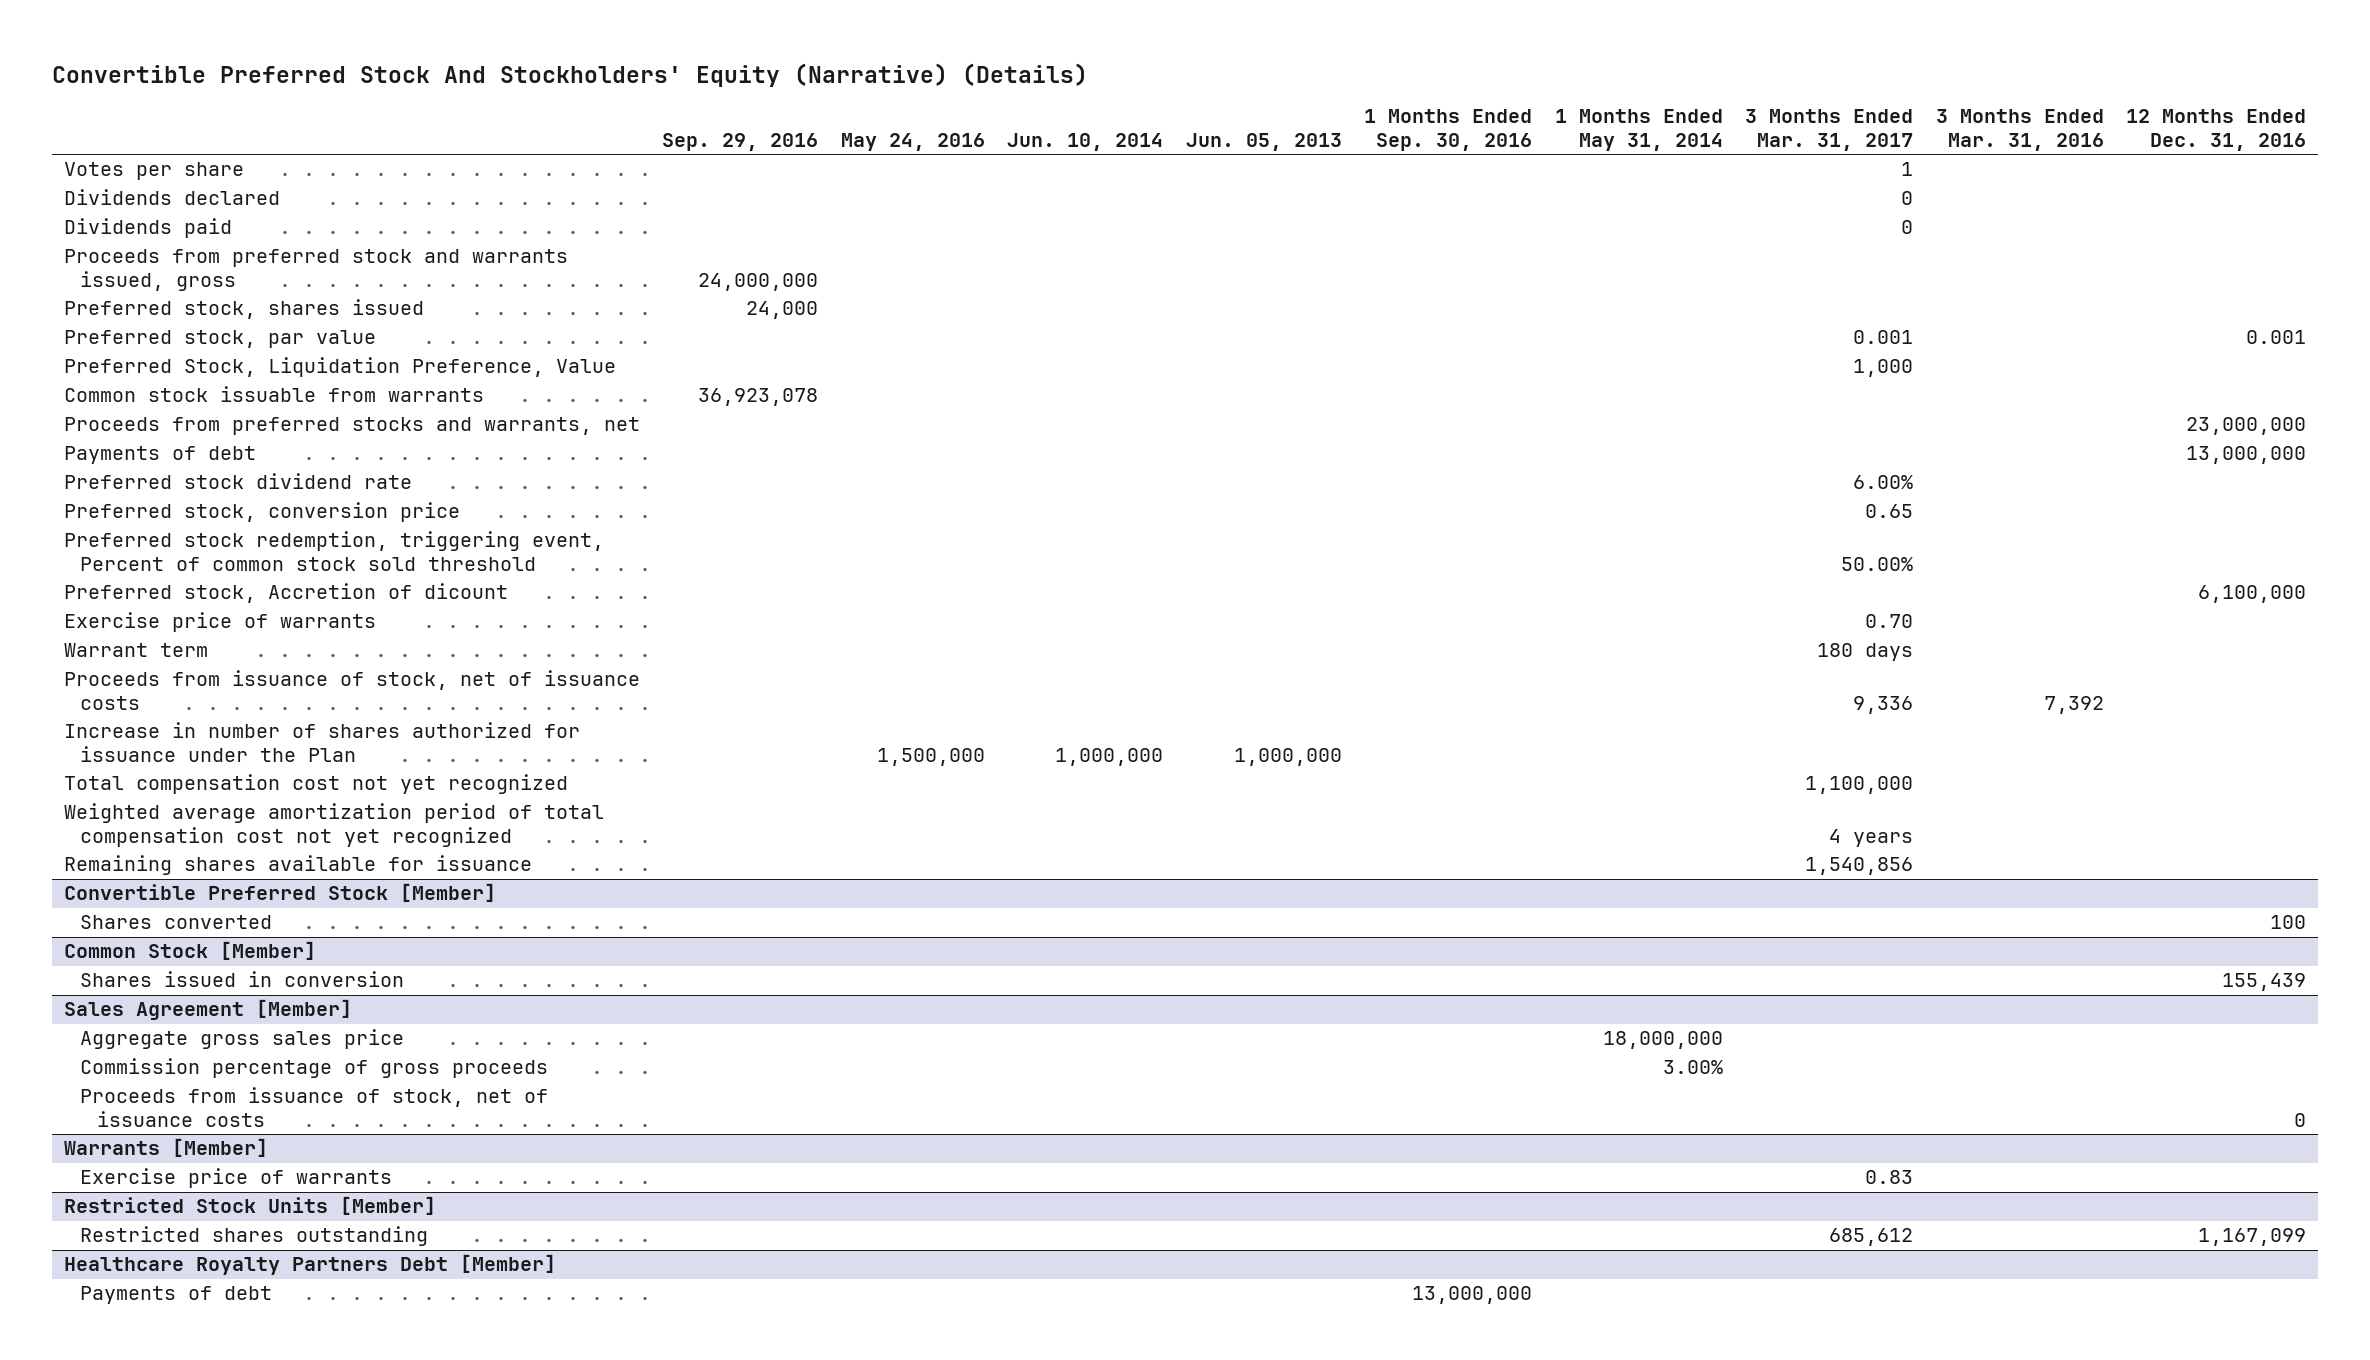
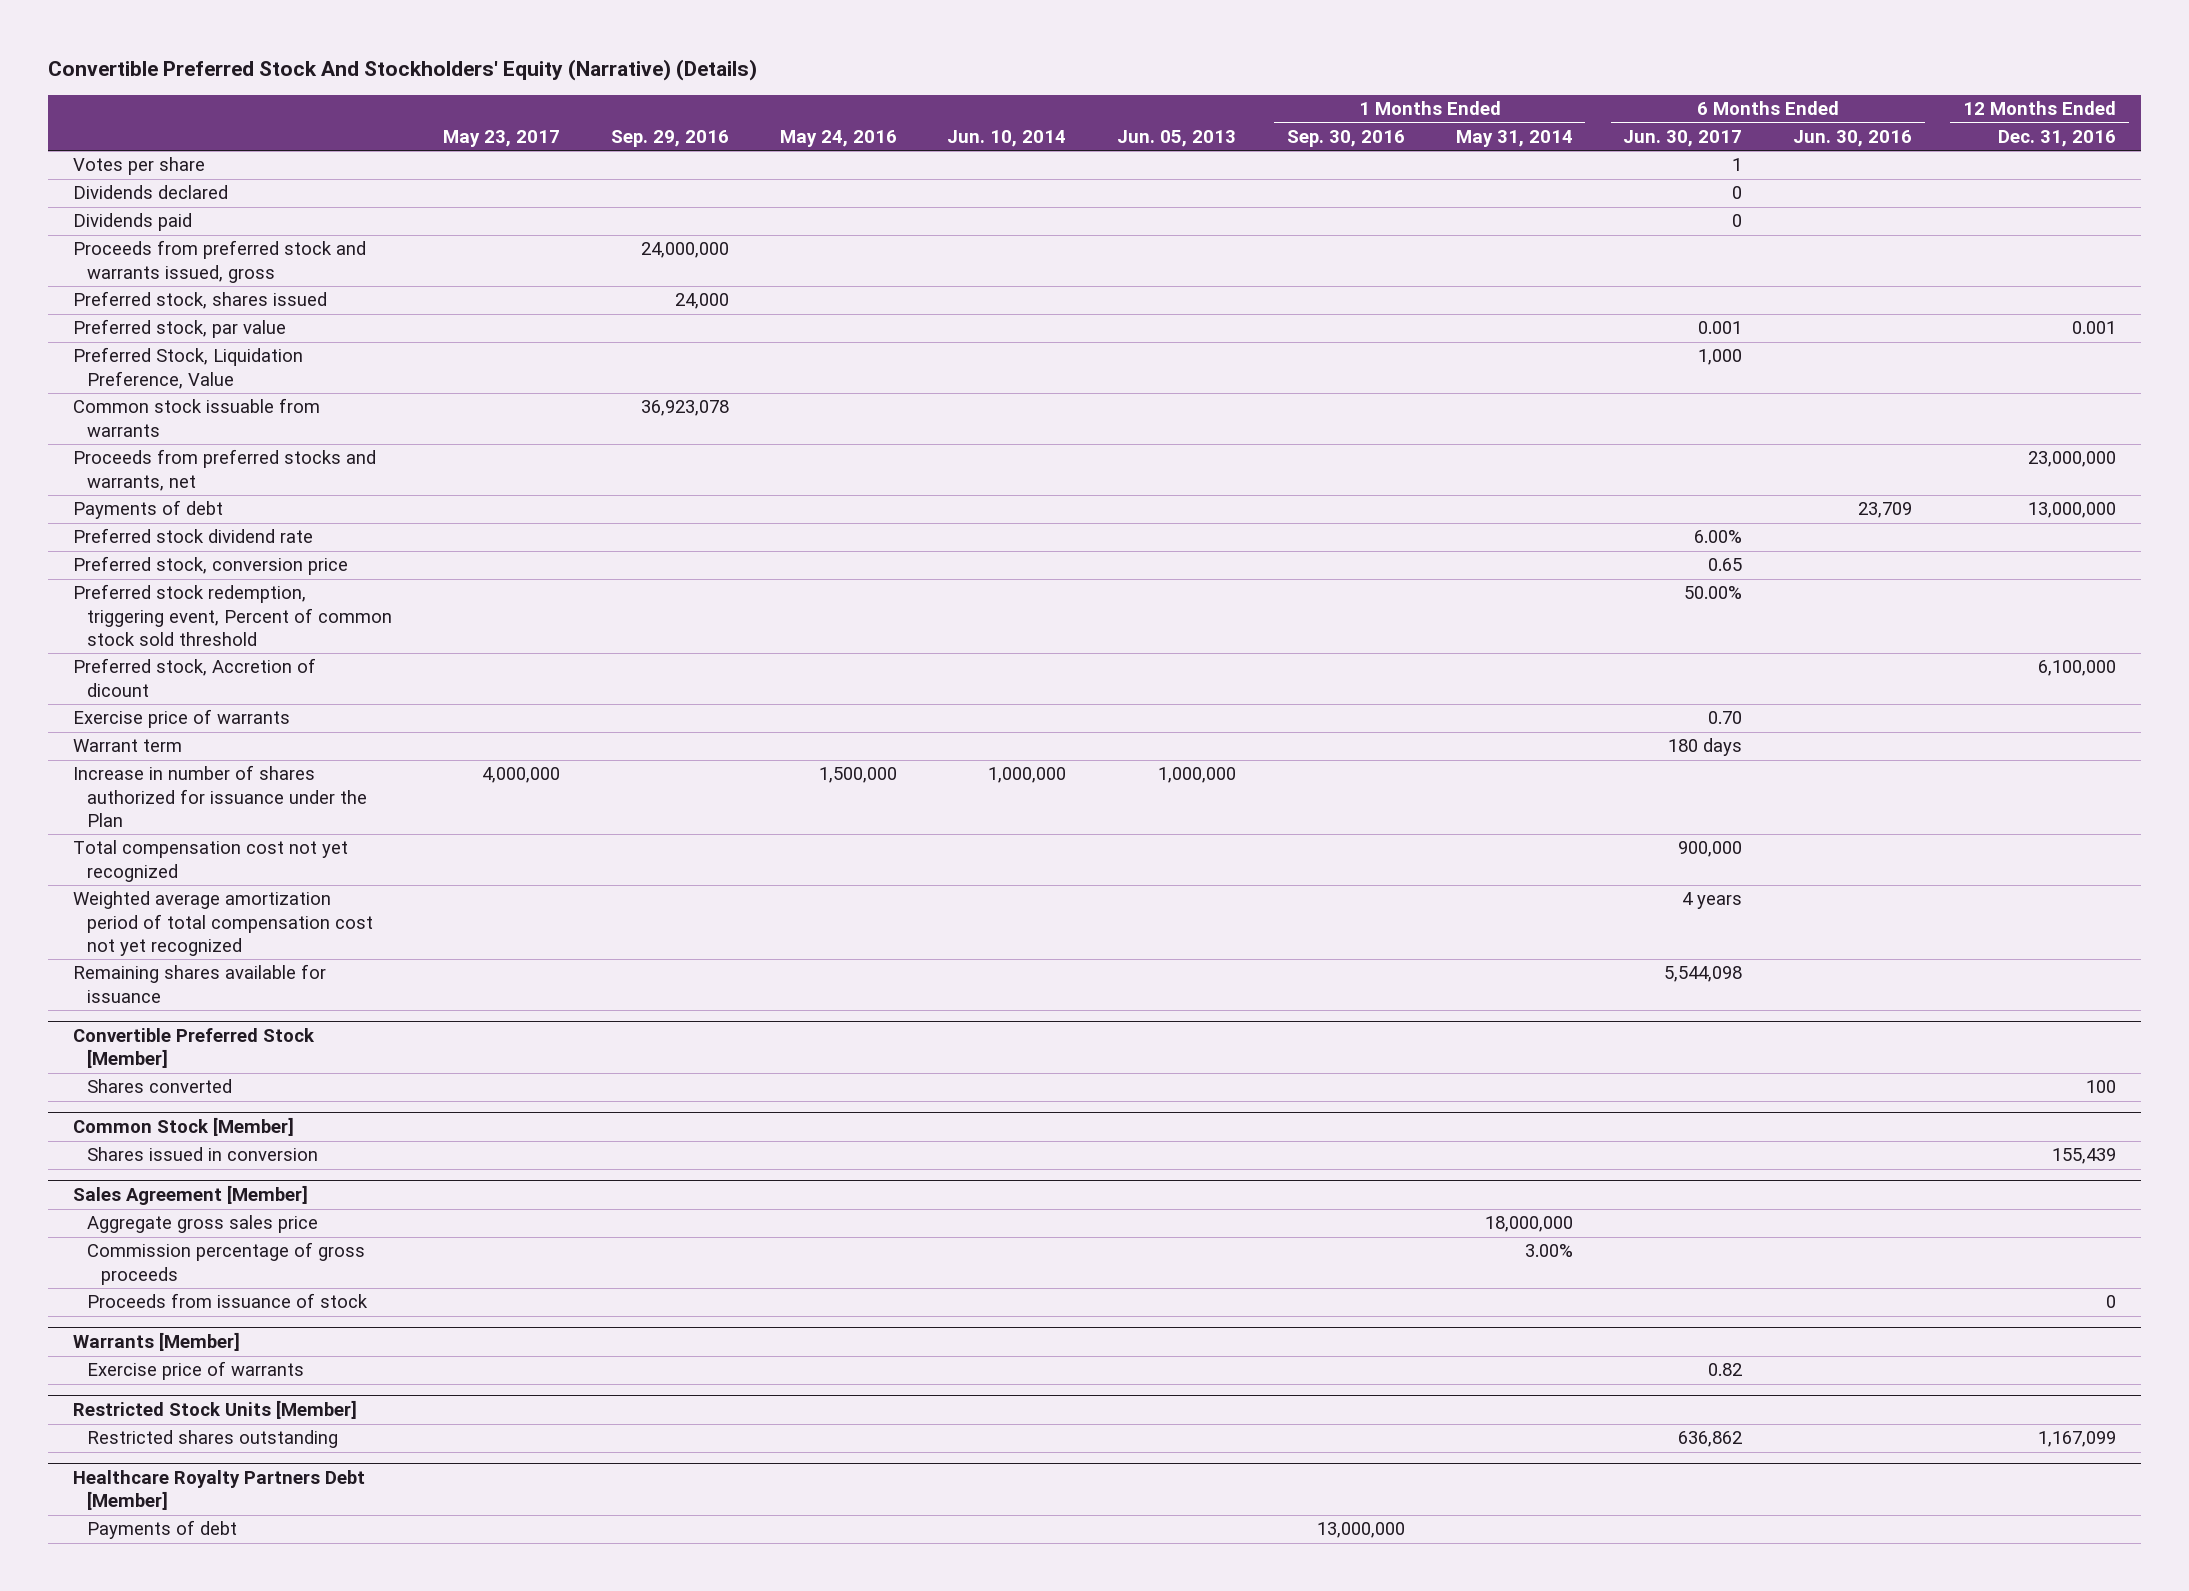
- | Sep. 29, 2016 | May 24, 2016 | Jun. 10, 2014 | Jun. 05, 2013 | 1 Months Ended Sep. 30, 2016 | 1 Months Ended May 31, 2014 | 3 Months Ended Mar. 31, 2017 | 3 Months Ended Mar. 31, 2016 | 12 Months Ended Dec. 31, 2016
+ | May 23, 2017 | Sep. 29, 2016 | May 24, 2016 | Jun. 10, 2014 | Jun. 05, 2013 | 1 Months Ended Sep. 30, 2016 | 1 Months Ended May 31, 2014 | 6 Months Ended Jun. 30, 2017 | 6 Months Ended Jun. 30, 2016 | 12 Months Ended Dec. 31, 2016
- Proceeds from issuance of stock, net of issuance costs | | | | | | | 9,336 | 7,392 |
@ Sales Agreement [Member]
- Proceeds from issuance of stock, net of issuance costs | | | | | | | | | 0
+ Proceeds from issuance of stock | | | | | | | | | | 0

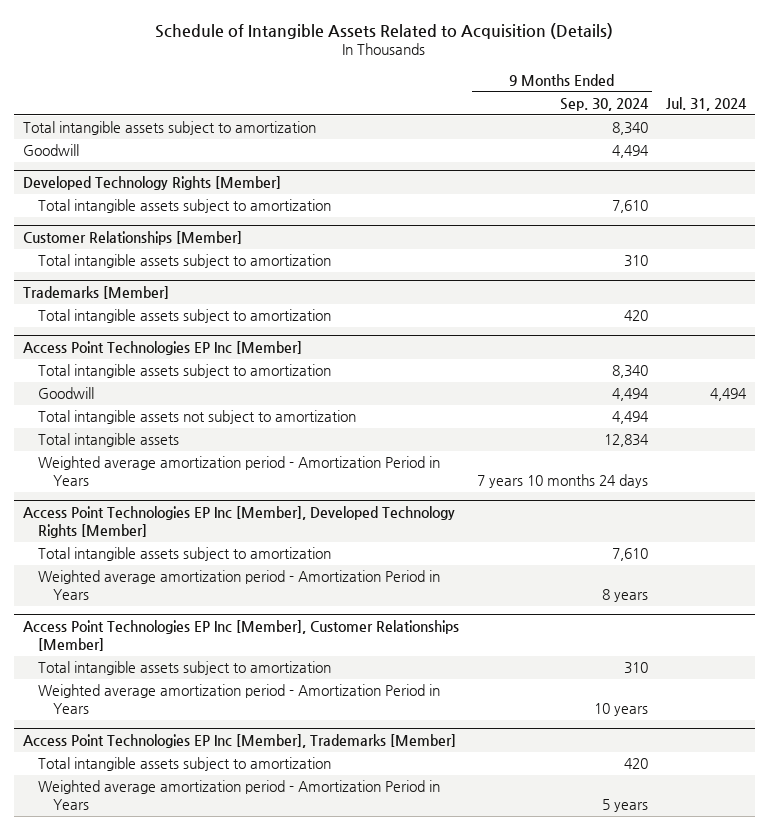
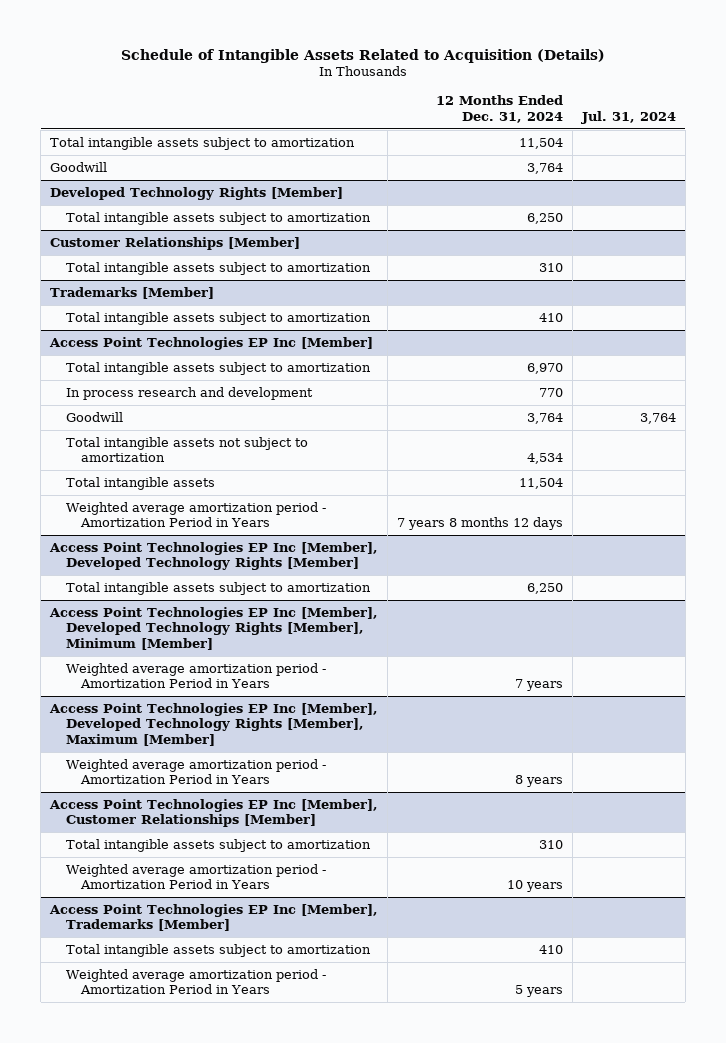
- | 9 Months Ended Sep. 30, 2024 | Jul. 31, 2024
+ | 12 Months Ended Dec. 31, 2024 | Jul. 31, 2024
@ Access Point Technologies EP Inc [Member]
- Goodwill | 4,494 | 4,494
+ In process research and development | 770 |
+ Goodwill | 3,764 | 3,764
@ Access Point Technologies EP Inc [Member], Developed Technology Rights [Member]
- Weighted average amortization period - Amortization Period in Years | 8 years |
+ Access Point Technologies EP Inc [Member], Developed Technology Rights [Member], Minimum [Member]
+ Weighted average amortization period - Amortization Period in Years | 7 years |
+ Access Point Technologies EP Inc [Member], Developed Technology Rights [Member], Maximum [Member]
+ Weighted average amortization period - Amortization Period in Years | 8 years |

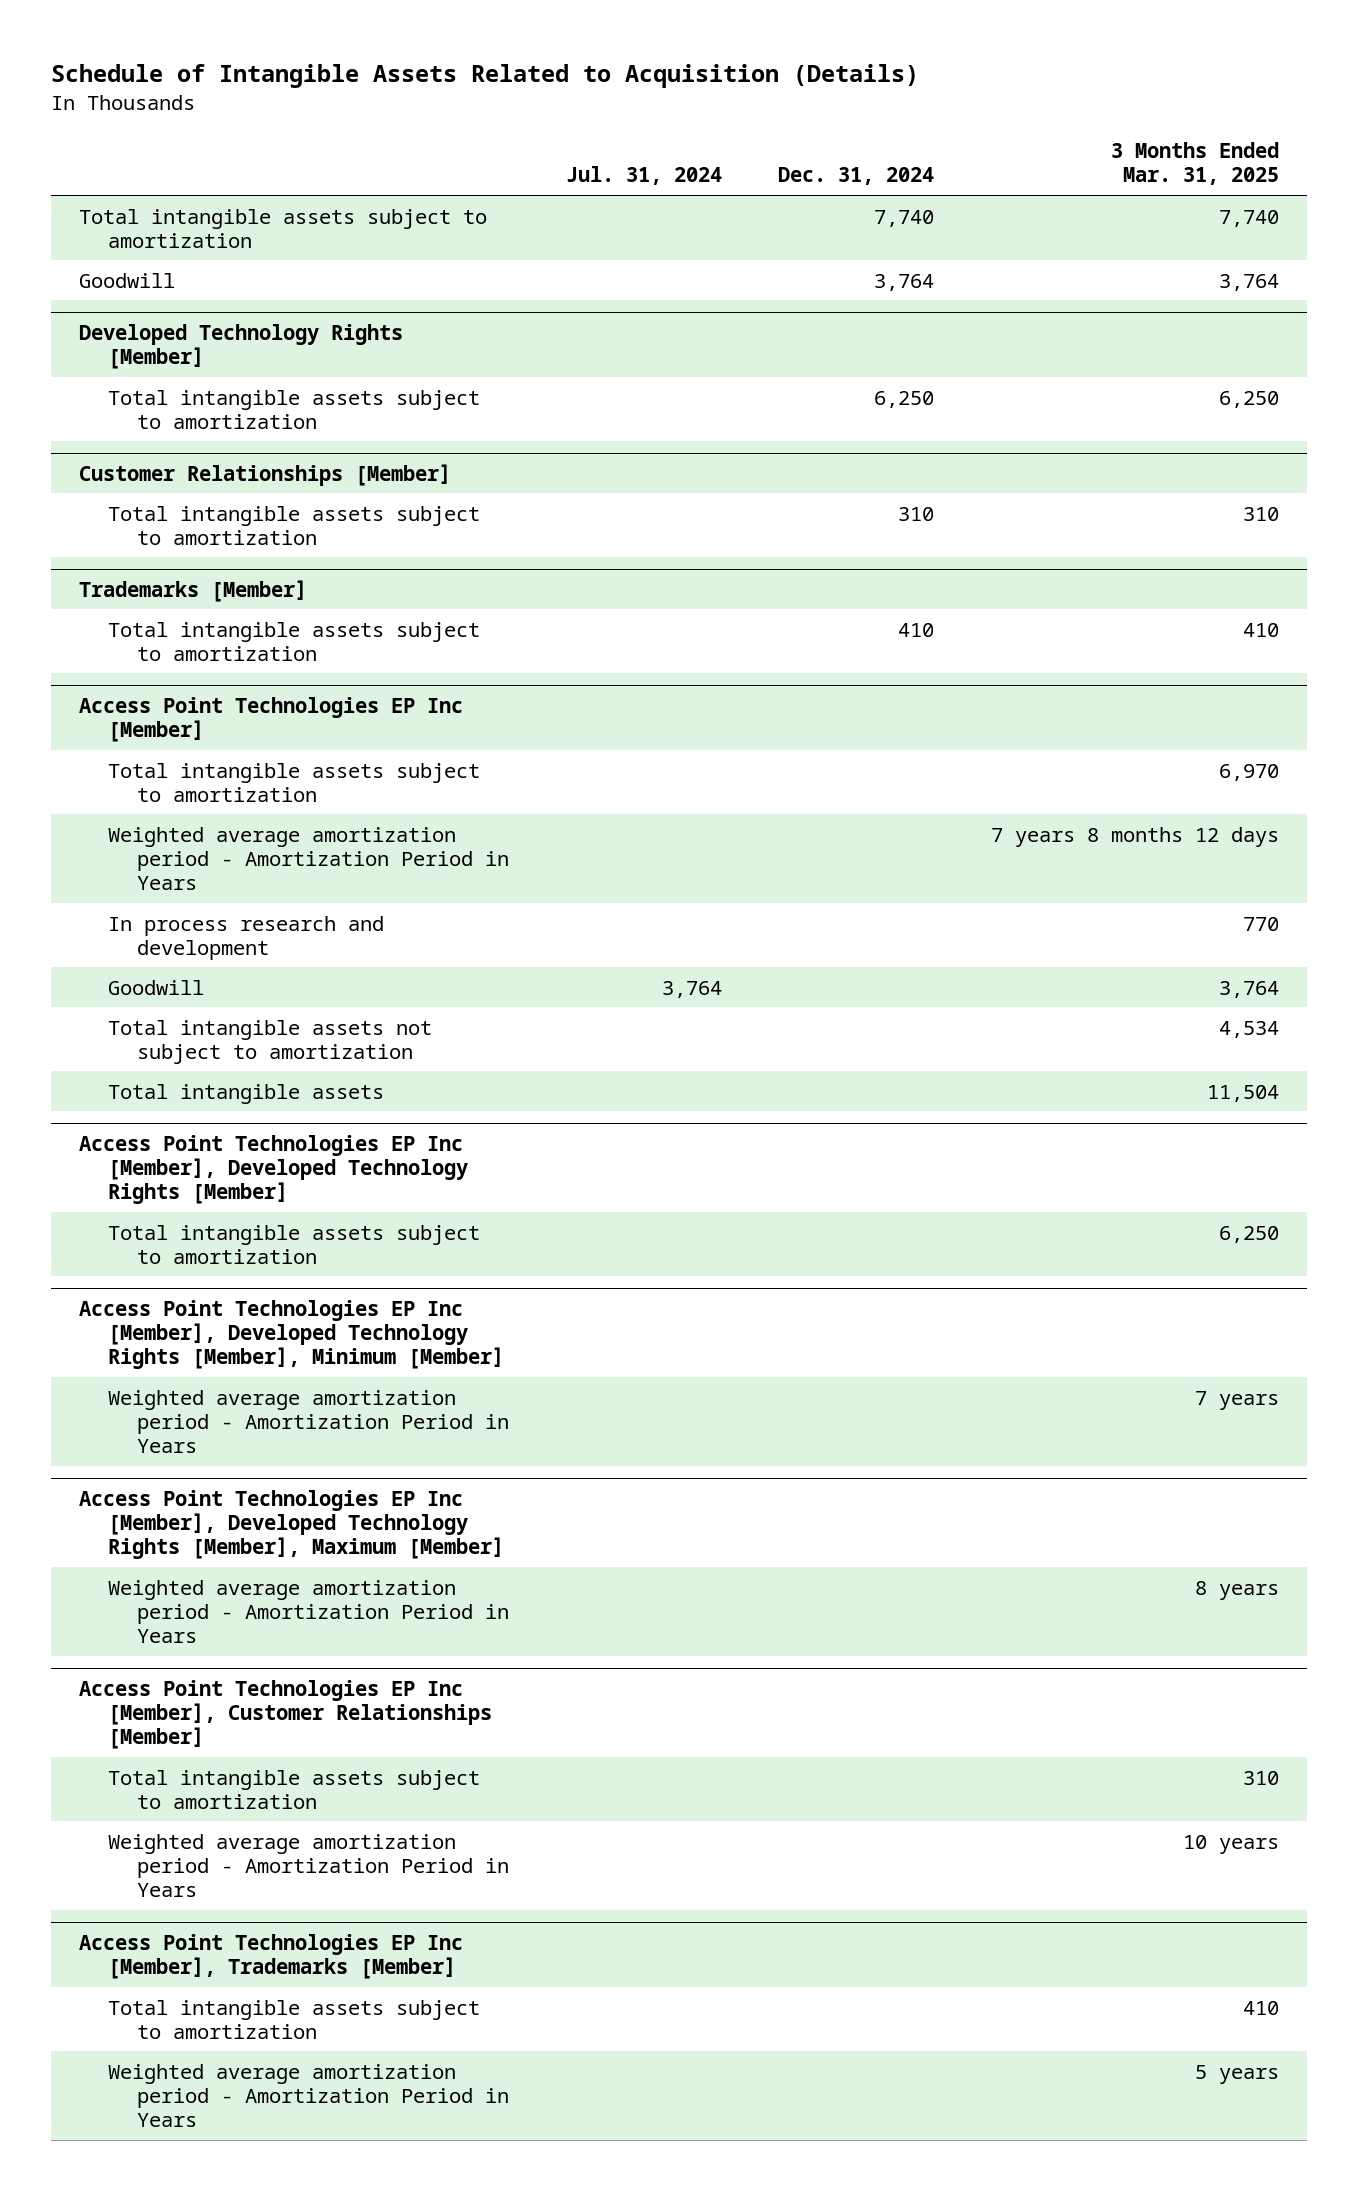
- | 12 Months Ended Dec. 31, 2024 | Jul. 31, 2024
+ | Jul. 31, 2024 | Dec. 31, 2024 | 3 Months Ended Mar. 31, 2025
@ Access Point Technologies EP Inc [Member]
moved up: Weighted average amortization period - Amortization Period in Years | | | 7 years 8 months 12 days

